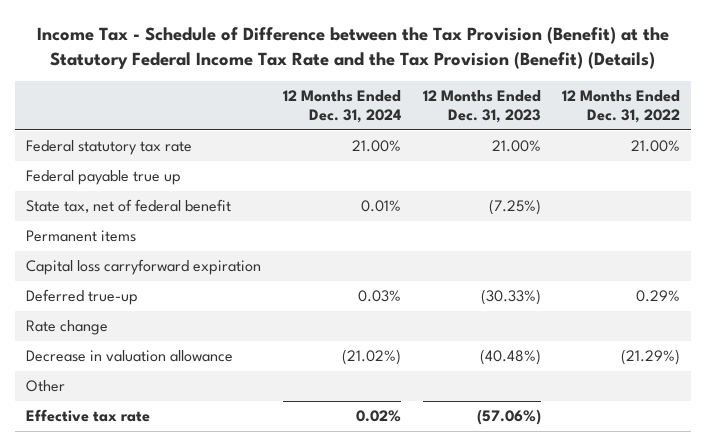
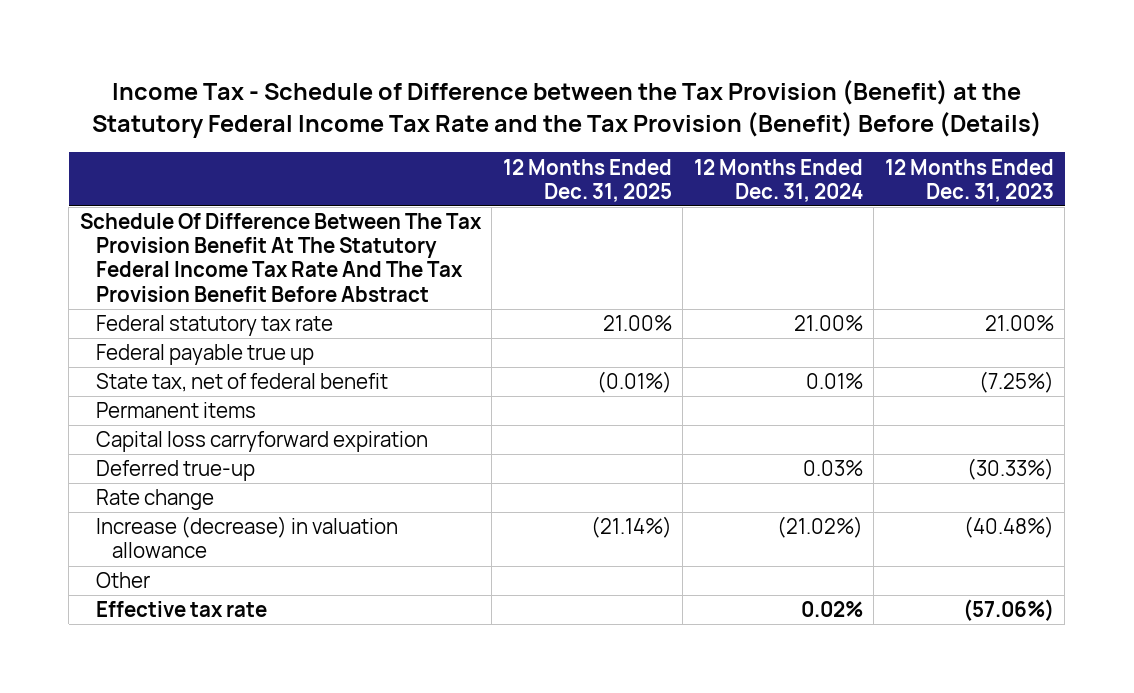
- Income Tax - Schedule of Difference between the Tax Provision (Benefit) at the Statutory Federal Income Tax Rate and the Tax Provision (Benefit) (Details)
+ Income Tax - Schedule of Difference between the Tax Provision (Benefit) at the Statutory Federal Income Tax Rate and the Tax Provision (Benefit) Before (Details)
- | 12 Months Ended Dec. 31, 2024 | 12 Months Ended Dec. 31, 2023 | 12 Months Ended Dec. 31, 2022
+ | 12 Months Ended Dec. 31, 2025 | 12 Months Ended Dec. 31, 2024 | 12 Months Ended Dec. 31, 2023
+ Schedule Of Difference Between The Tax Provision Benefit At The Statutory Federal Income Tax Rate And The Tax Provision Benefit Before Abstract
- Decrease in valuation allowance | (21.02%) | (40.48%) | (21.29%)
+ Increase (decrease) in valuation allowance | (21.14%) | (21.02%) | (40.48%)

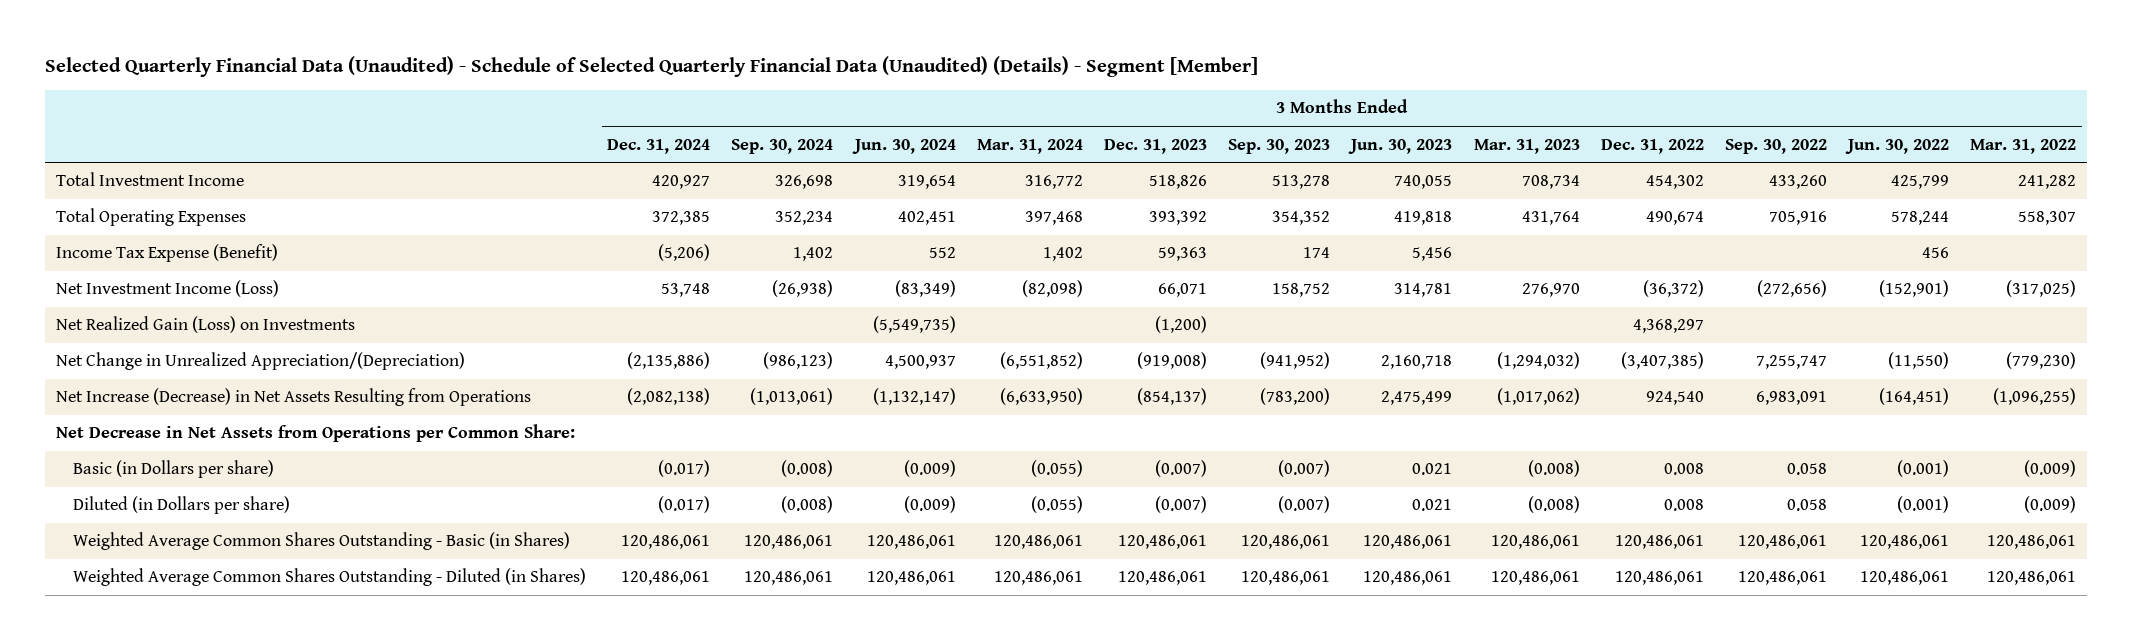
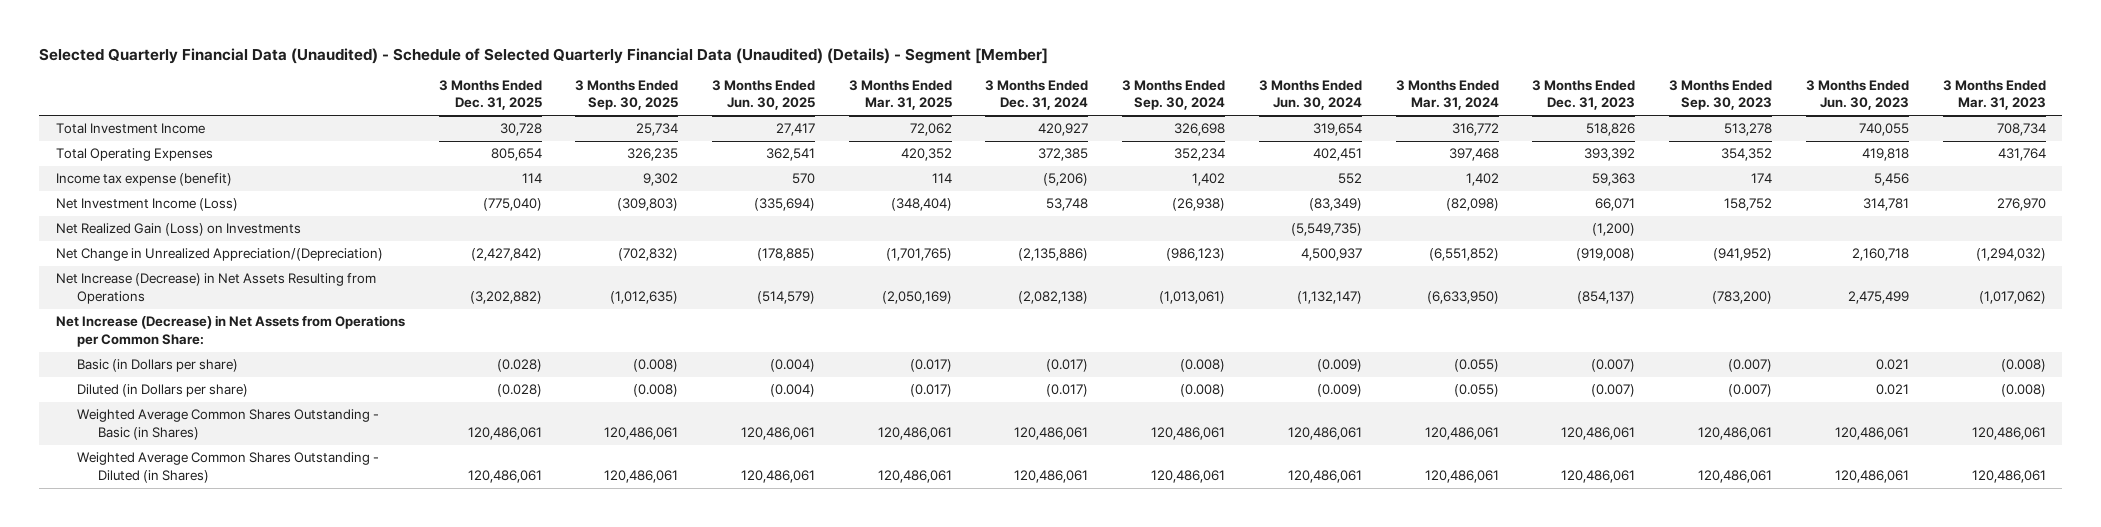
- | 3 Months Ended Dec. 31, 2024 | 3 Months Ended Sep. 30, 2024 | 3 Months Ended Jun. 30, 2024 | 3 Months Ended Mar. 31, 2024 | 3 Months Ended Dec. 31, 2023 | 3 Months Ended Sep. 30, 2023 | 3 Months Ended Jun. 30, 2023 | 3 Months Ended Mar. 31, 2023 | 3 Months Ended Dec. 31, 2022 | 3 Months Ended Sep. 30, 2022 | 3 Months Ended Jun. 30, 2022 | 3 Months Ended Mar. 31, 2022
+ | 3 Months Ended Dec. 31, 2025 | 3 Months Ended Sep. 30, 2025 | 3 Months Ended Jun. 30, 2025 | 3 Months Ended Mar. 31, 2025 | 3 Months Ended Dec. 31, 2024 | 3 Months Ended Sep. 30, 2024 | 3 Months Ended Jun. 30, 2024 | 3 Months Ended Mar. 31, 2024 | 3 Months Ended Dec. 31, 2023 | 3 Months Ended Sep. 30, 2023 | 3 Months Ended Jun. 30, 2023 | 3 Months Ended Mar. 31, 2023
- Income Tax Expense (Benefit) | (5,206) | 1,402 | 552 | 1,402 | 59,363 | 174 | 5,456 | | | | 456 |
+ Income tax expense (benefit) | 114 | 9,302 | 570 | 114 | (5,206) | 1,402 | 552 | 1,402 | 59,363 | 174 | 5,456 |
- Net Decrease in Net Assets from Operations per Common Share:
+ Net Increase (Decrease) in Net Assets from Operations per Common Share:

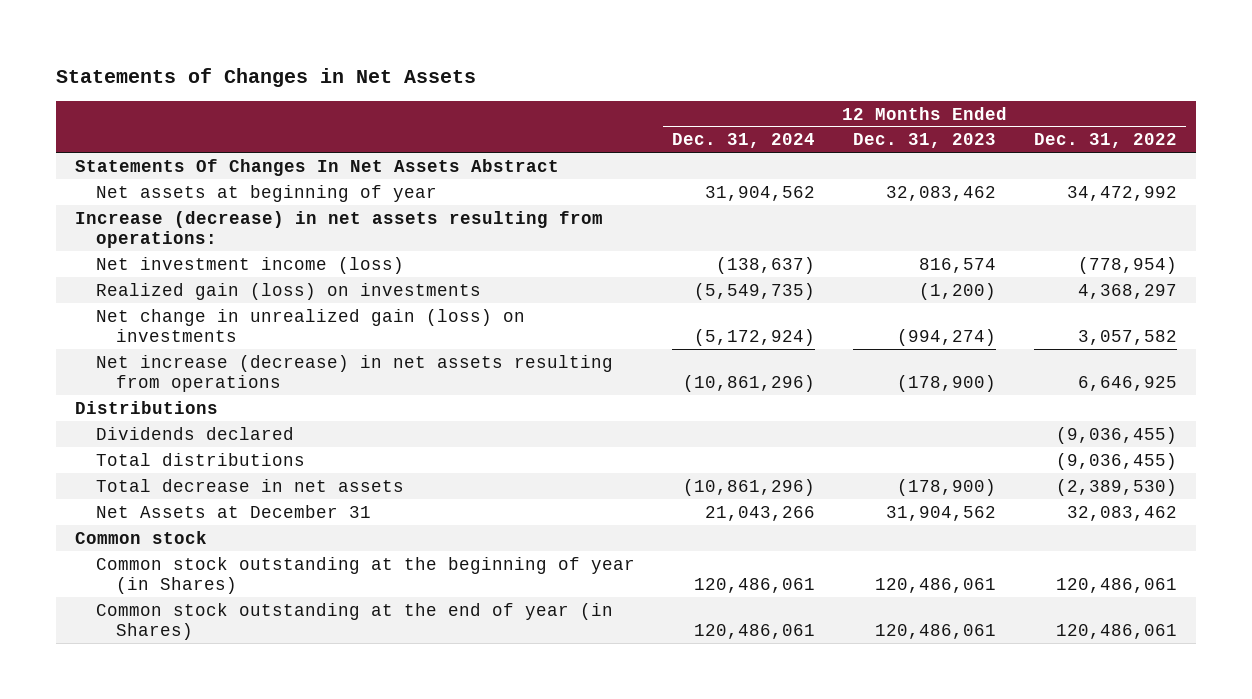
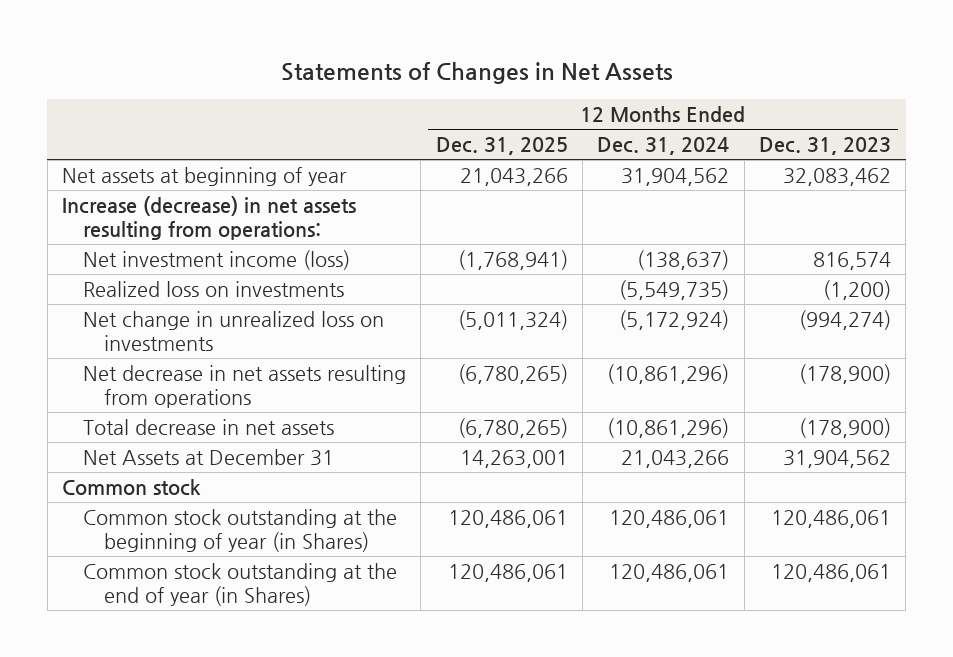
- | 12 Months Ended Dec. 31, 2024 | 12 Months Ended Dec. 31, 2023 | 12 Months Ended Dec. 31, 2022
+ | 12 Months Ended Dec. 31, 2025 | 12 Months Ended Dec. 31, 2024 | 12 Months Ended Dec. 31, 2023
- Statements Of Changes In Net Assets Abstract
- Realized gain (loss) on investments | (5,549,735) | (1,200) | 4,368,297
- Net change in unrealized gain (loss) on investments | (5,172,924) | (994,274) | 3,057,582
- Net increase (decrease) in net assets resulting from operations | (10,861,296) | (178,900) | 6,646,925
- Distributions
- Dividends declared | | | (9,036,455)
- Total distributions | | | (9,036,455)
+ Realized loss on investments | | (5,549,735) | (1,200)
+ Net change in unrealized loss on investments | (5,011,324) | (5,172,924) | (994,274)
+ Net decrease in net assets resulting from operations | (6,780,265) | (10,861,296) | (178,900)

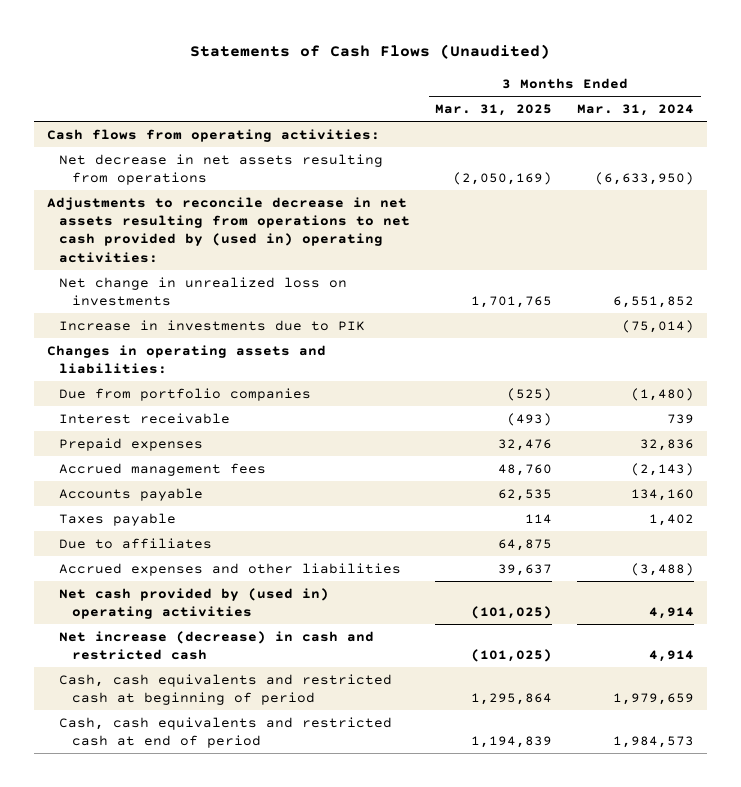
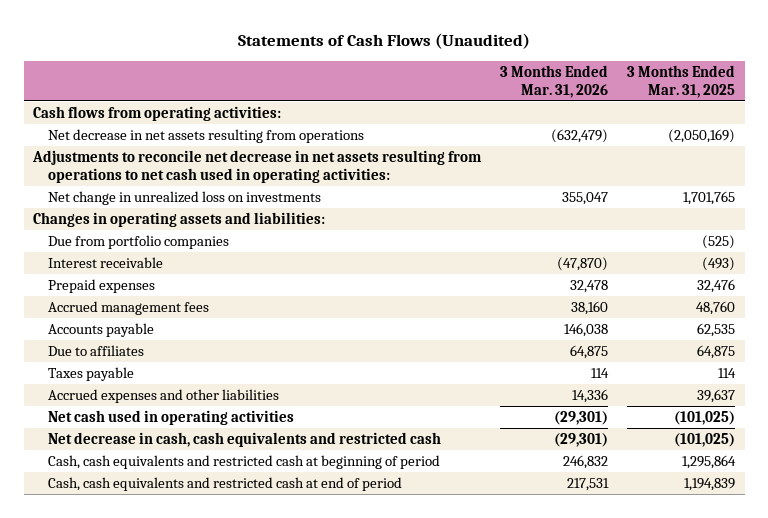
- | 3 Months Ended Mar. 31, 2025 | 3 Months Ended Mar. 31, 2024
+ | 3 Months Ended Mar. 31, 2026 | 3 Months Ended Mar. 31, 2025
- Adjustments to reconcile decrease in net assets resulting from operations to net cash provided by (used in) operating activities:
+ Adjustments to reconcile net decrease in net assets resulting from operations to net cash used in operating activities:
- Increase in investments due to PIK | | (75,014)
moved down: Taxes payable | 114 | 114
- Net cash provided by (used in) operating activities | (101,025) | 4,914
- Net increase (decrease) in cash and restricted cash | (101,025) | 4,914
+ Net cash used in operating activities | (29,301) | (101,025)
+ Net decrease in cash, cash equivalents and restricted cash | (29,301) | (101,025)

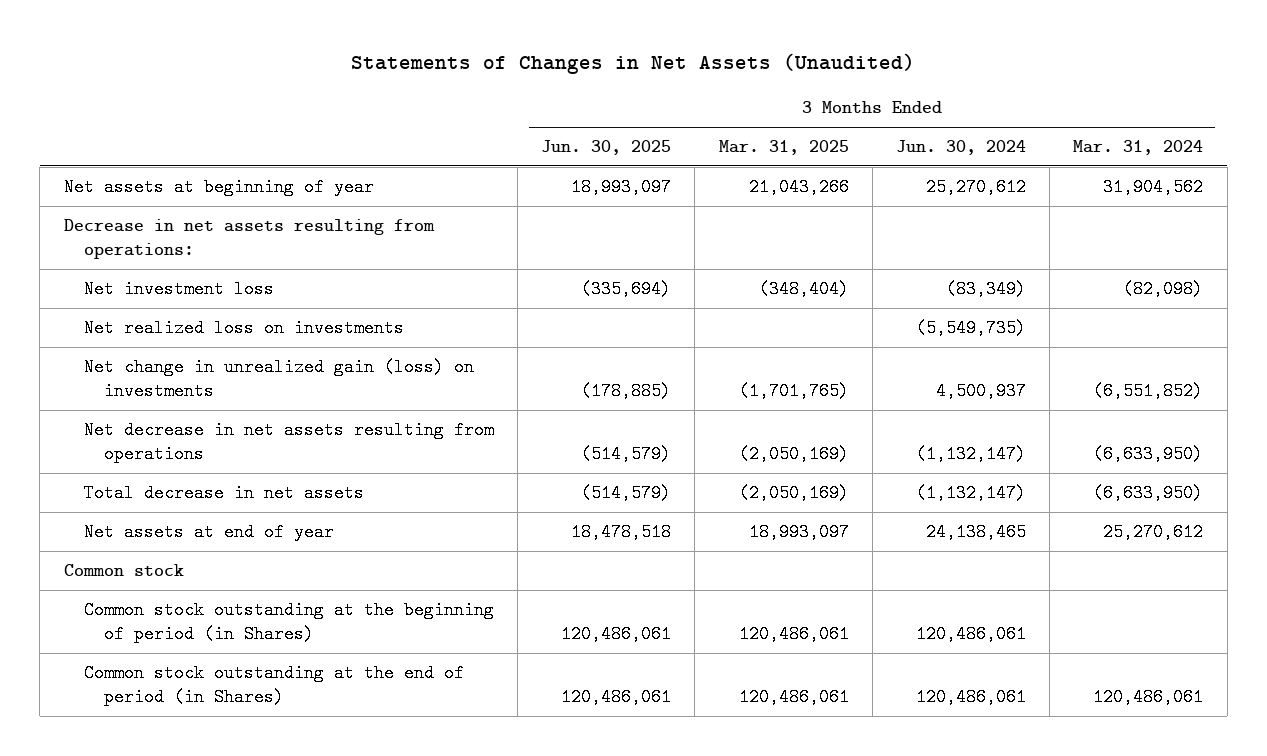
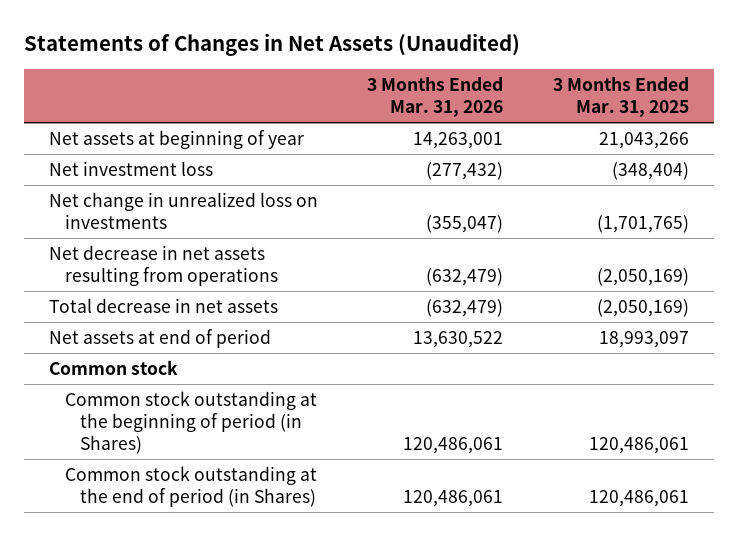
- | 3 Months Ended Jun. 30, 2025 | 3 Months Ended Mar. 31, 2025 | 3 Months Ended Jun. 30, 2024 | 3 Months Ended Mar. 31, 2024
+ | 3 Months Ended Mar. 31, 2026 | 3 Months Ended Mar. 31, 2025
- Decrease in net assets resulting from operations:
- Net realized loss on investments | | | (5,549,735) |
- Net change in unrealized gain (loss) on investments | (178,885) | (1,701,765) | 4,500,937 | (6,551,852)
+ Net change in unrealized loss on investments | (355,047) | (1,701,765)
- Net assets at end of year | 18,478,518 | 18,993,097 | 24,138,465 | 25,270,612
+ Net assets at end of period | 13,630,522 | 18,993,097

